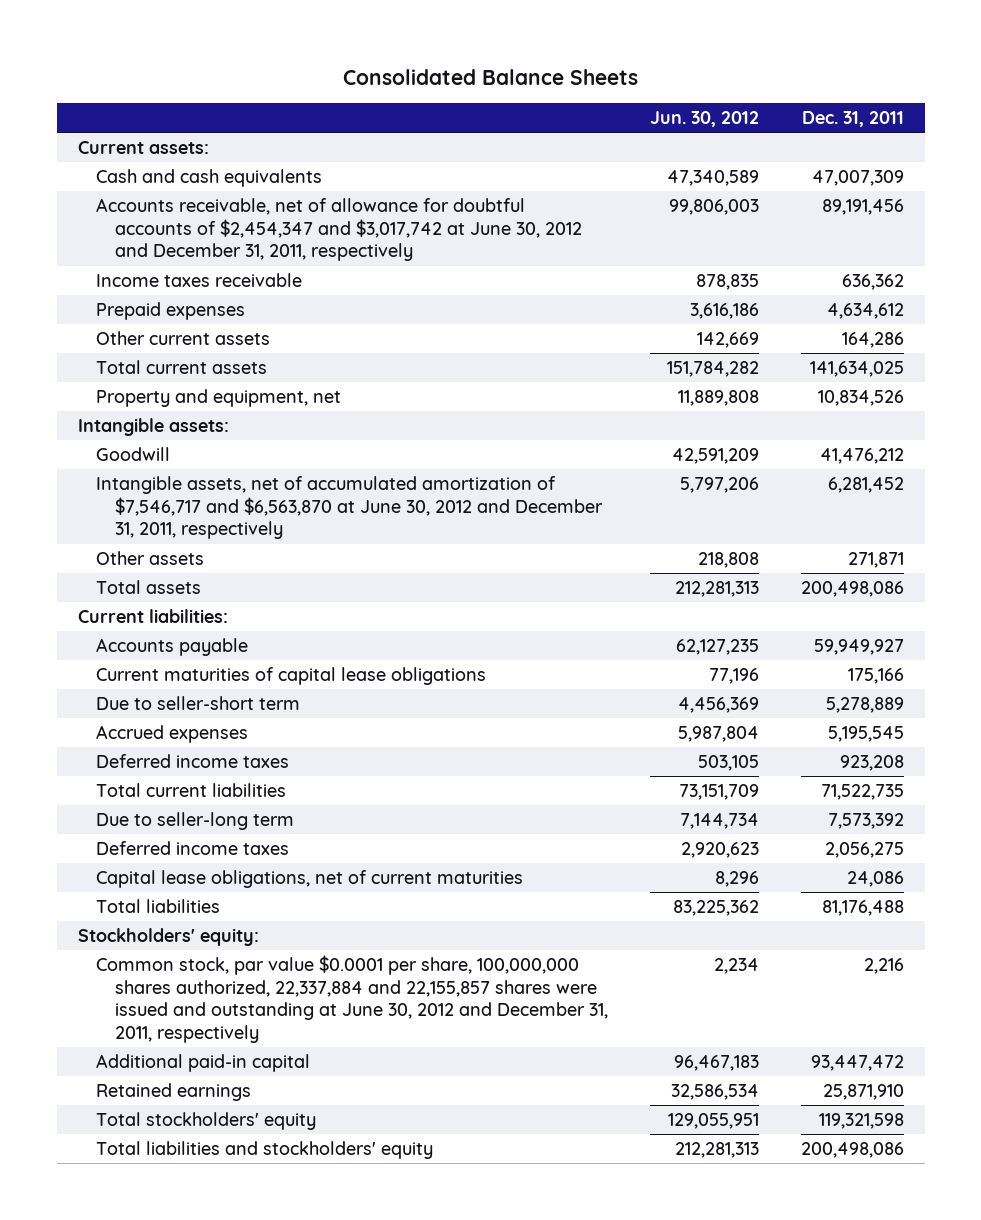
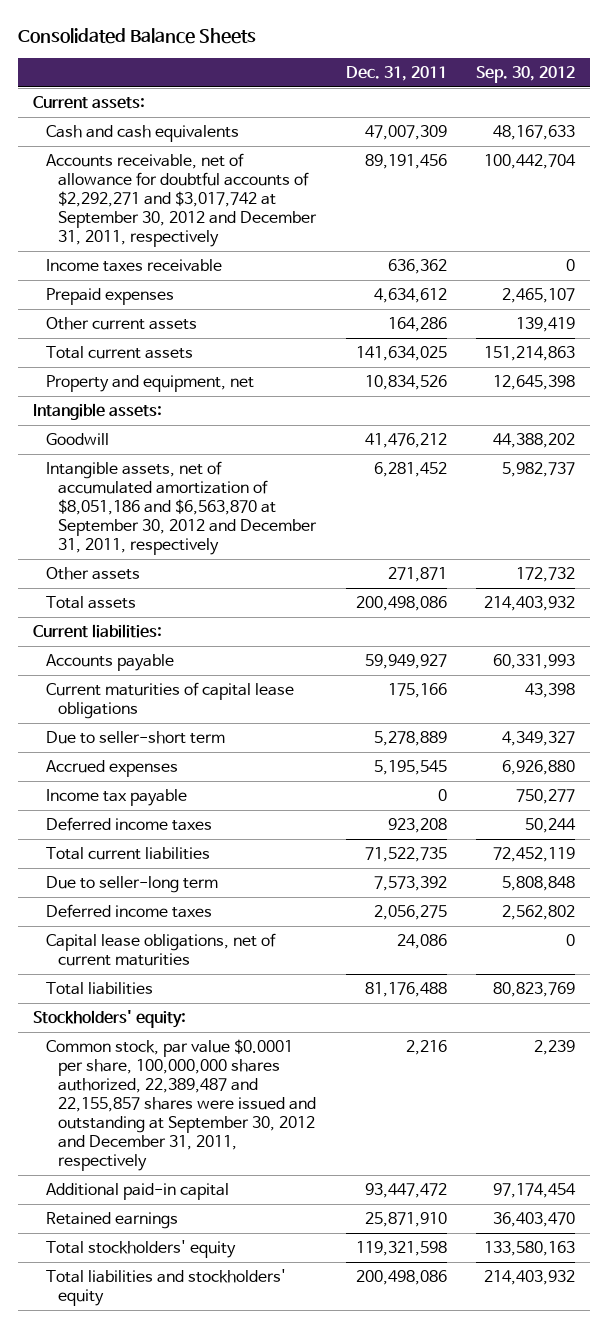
- | Jun. 30, 2012 | Dec. 31, 2011
+ | Dec. 31, 2011 | Sep. 30, 2012
- Accounts receivable, net of allowance for doubtful accounts of $2,454,347 and $3,017,742 at June 30, 2012 and December 31, 2011, respectively | 99,806,003 | 89,191,456
+ Accounts receivable, net of allowance for doubtful accounts of $2,292,271 and $3,017,742 at September 30, 2012 and December 31, 2011, respectively | 89,191,456 | 100,442,704
- Intangible assets, net of accumulated amortization of $7,546,717 and $6,563,870 at June 30, 2012 and December 31, 2011, respectively | 5,797,206 | 6,281,452
+ Intangible assets, net of accumulated amortization of $8,051,186 and $6,563,870 at September 30, 2012 and December 31, 2011, respectively | 6,281,452 | 5,982,737
+ Income tax payable | 0 | 750,277
- Common stock, par value $0.0001 per share, 100,000,000 shares authorized, 22,337,884 and 22,155,857 shares were issued and outstanding at June 30, 2012 and December 31, 2011, respectively | 2,234 | 2,216
+ Common stock, par value $0.0001 per share, 100,000,000 shares authorized, 22,389,487 and 22,155,857 shares were issued and outstanding at September 30, 2012 and December 31, 2011, respectively | 2,216 | 2,239

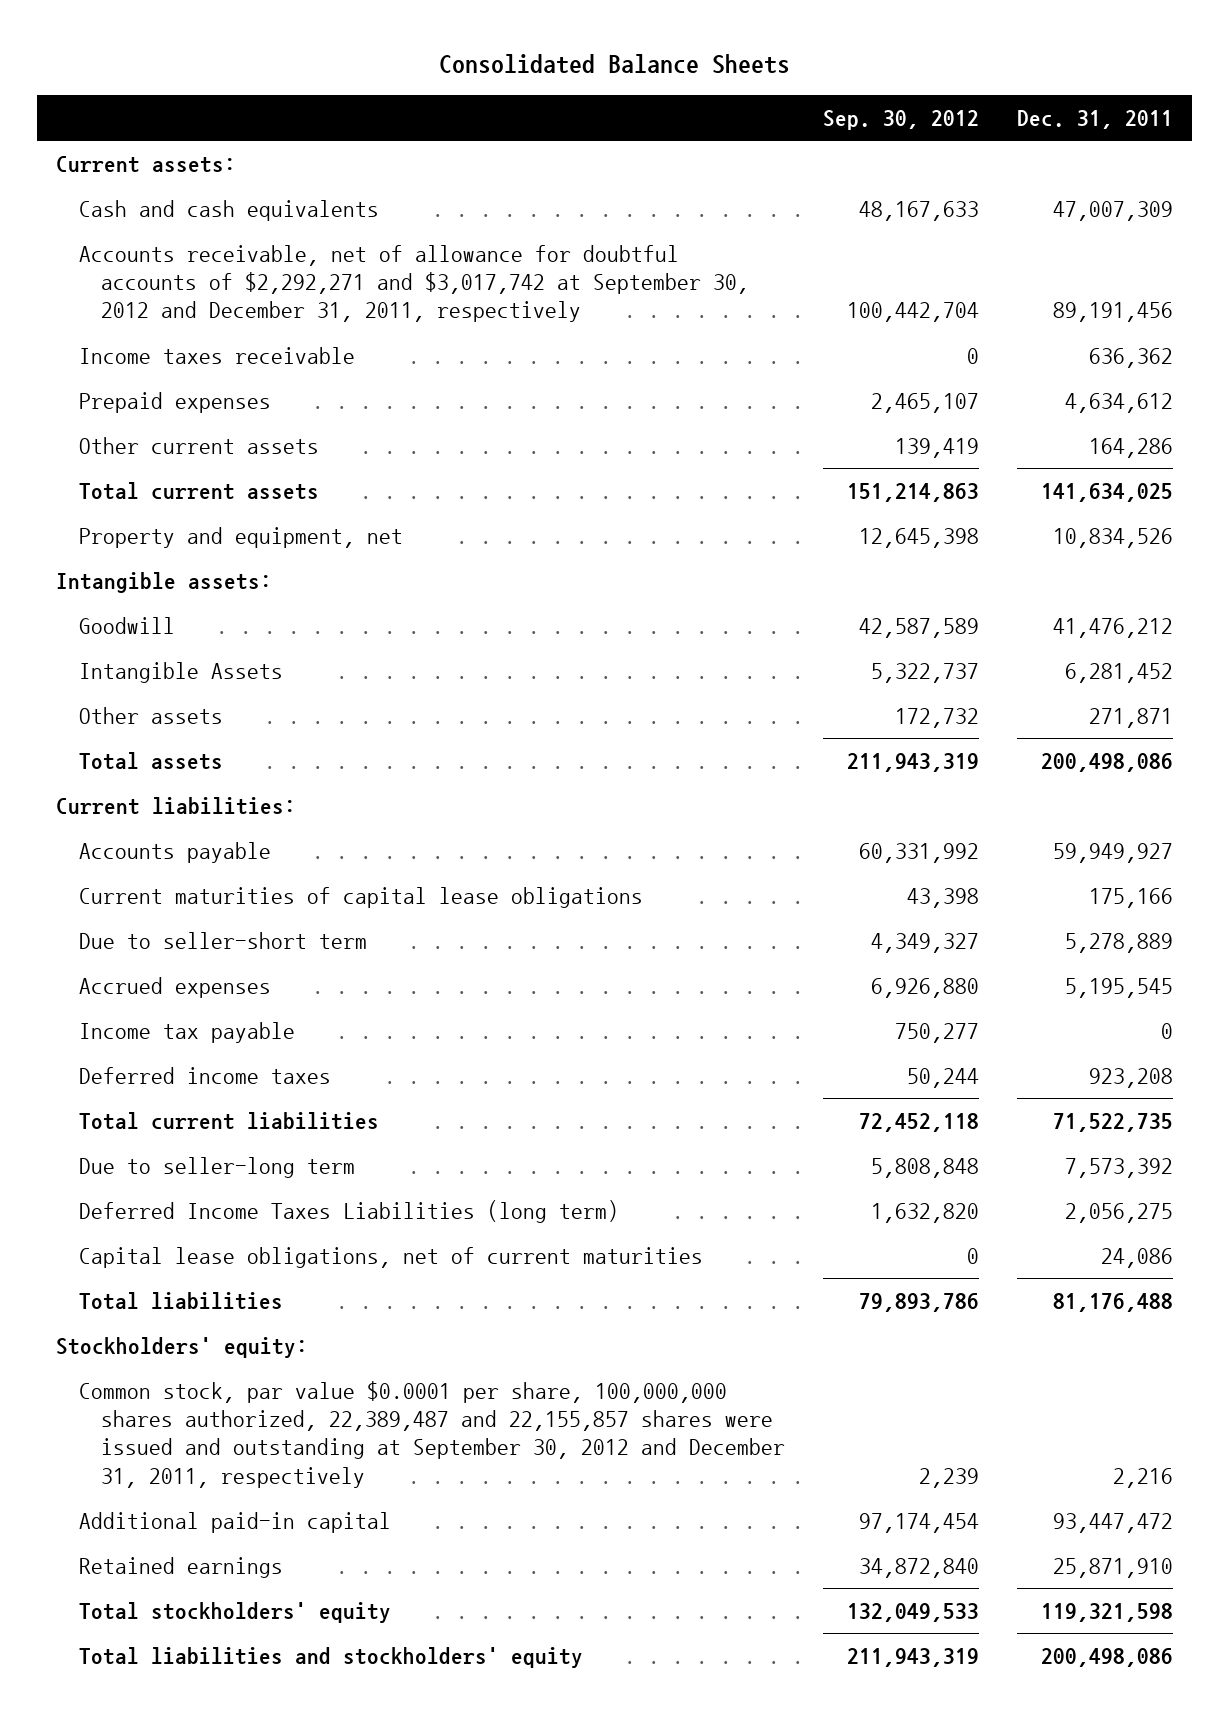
- | Dec. 31, 2011 | Sep. 30, 2012
+ | Sep. 30, 2012 | Dec. 31, 2011
- Goodwill | 41,476,212 | 44,388,202
- Intangible assets, net of accumulated amortization of $8,051,186 and $6,563,870 at September 30, 2012 and December 31, 2011, respectively | 6,281,452 | 5,982,737
+ Goodwill | 42,587,589 | 41,476,212
+ Intangible Assets | 5,322,737 | 6,281,452
- Total assets | 200,498,086 | 214,403,932
+ Total assets | 211,943,319 | 200,498,086
- Accounts payable | 59,949,927 | 60,331,993
+ Accounts payable | 60,331,992 | 59,949,927
- Total current liabilities | 71,522,735 | 72,452,119
+ Total current liabilities | 72,452,118 | 71,522,735
- Deferred income taxes | 2,056,275 | 2,562,802
+ Deferred Income Taxes Liabilities (long term) | 1,632,820 | 2,056,275
- Total liabilities | 81,176,488 | 80,823,769
+ Total liabilities | 79,893,786 | 81,176,488
- Retained earnings | 25,871,910 | 36,403,470
- Total stockholders' equity | 119,321,598 | 133,580,163
- Total liabilities and stockholders' equity | 200,498,086 | 214,403,932
+ Retained earnings | 34,872,840 | 25,871,910
+ Total stockholders' equity | 132,049,533 | 119,321,598
+ Total liabilities and stockholders' equity | 211,943,319 | 200,498,086

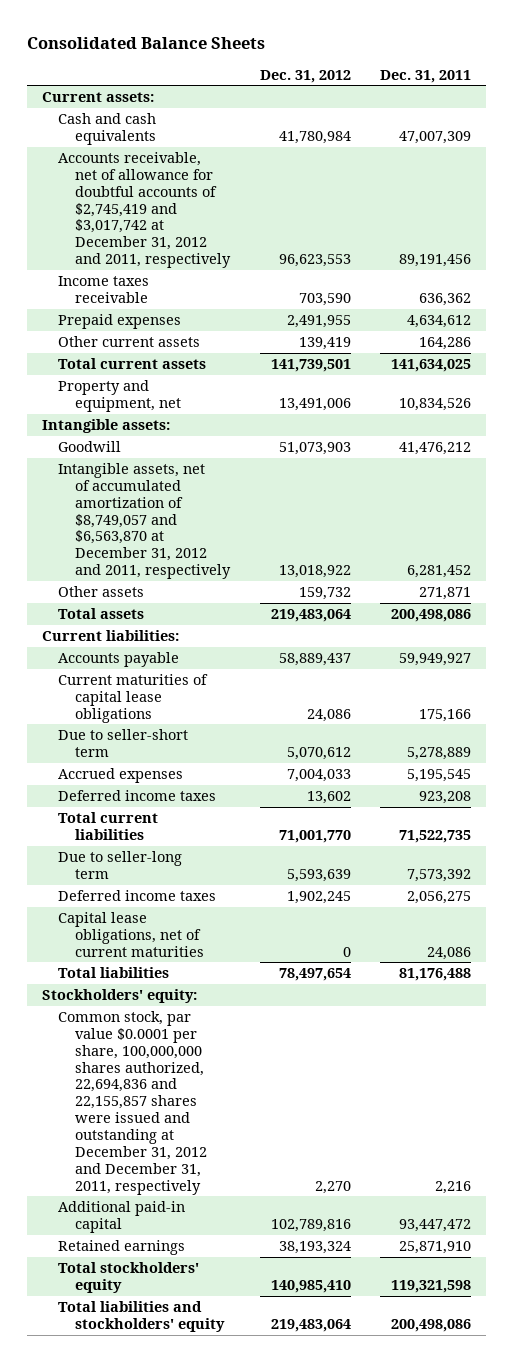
- | Sep. 30, 2012 | Dec. 31, 2011
+ | Dec. 31, 2012 | Dec. 31, 2011
- Accounts receivable, net of allowance for doubtful accounts of $2,292,271 and $3,017,742 at September 30, 2012 and December 31, 2011, respectively | 100,442,704 | 89,191,456
+ Accounts receivable, net of allowance for doubtful accounts of $2,745,419 and $3,017,742 at December 31, 2012 and 2011, respectively | 96,623,553 | 89,191,456
- Intangible Assets | 5,322,737 | 6,281,452
+ Intangible assets, net of accumulated amortization of $8,749,057 and $6,563,870 at December 31, 2012 and 2011, respectively | 13,018,922 | 6,281,452
- Income tax payable | 750,277 | 0
- Deferred Income Taxes Liabilities (long term) | 1,632,820 | 2,056,275
+ Deferred income taxes | 1,902,245 | 2,056,275
- Common stock, par value $0.0001 per share, 100,000,000 shares authorized, 22,389,487 and 22,155,857 shares were issued and outstanding at September 30, 2012 and December 31, 2011, respectively | 2,239 | 2,216
+ Common stock, par value $0.0001 per share, 100,000,000 shares authorized, 22,694,836 and 22,155,857 shares were issued and outstanding at December 31, 2012 and December 31, 2011, respectively | 2,270 | 2,216

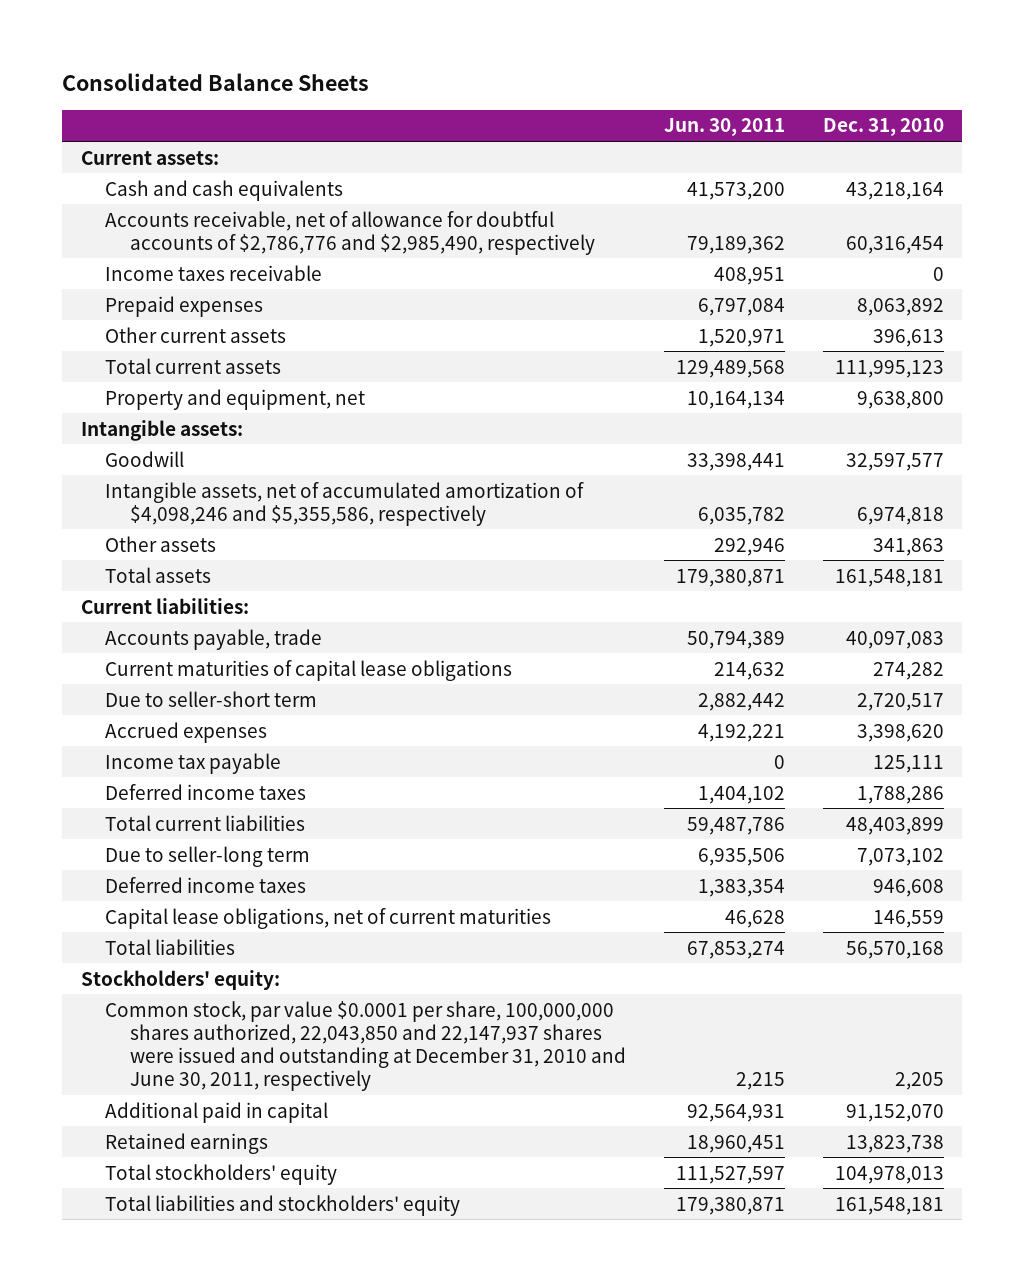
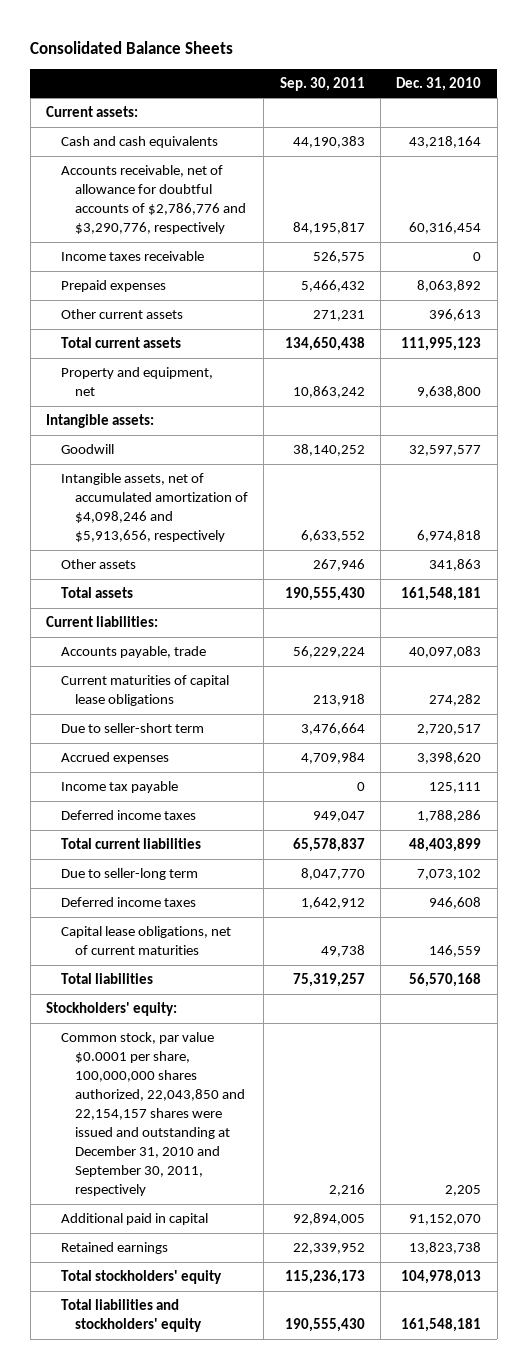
- | Jun. 30, 2011 | Dec. 31, 2010
+ | Sep. 30, 2011 | Dec. 31, 2010
- Accounts receivable, net of allowance for doubtful accounts of $2,786,776 and $2,985,490, respectively | 79,189,362 | 60,316,454
+ Accounts receivable, net of allowance for doubtful accounts of $2,786,776 and $3,290,776, respectively | 84,195,817 | 60,316,454
- Intangible assets, net of accumulated amortization of $4,098,246 and $5,355,586, respectively | 6,035,782 | 6,974,818
+ Intangible assets, net of accumulated amortization of $4,098,246 and $5,913,656, respectively | 6,633,552 | 6,974,818
- Common stock, par value $0.0001 per share, 100,000,000 shares authorized, 22,043,850 and 22,147,937 shares were issued and outstanding at December 31, 2010 and June 30, 2011, respectively | 2,215 | 2,205
+ Common stock, par value $0.0001 per share, 100,000,000 shares authorized, 22,043,850 and 22,154,157 shares were issued and outstanding at December 31, 2010 and September 30, 2011, respectively | 2,216 | 2,205

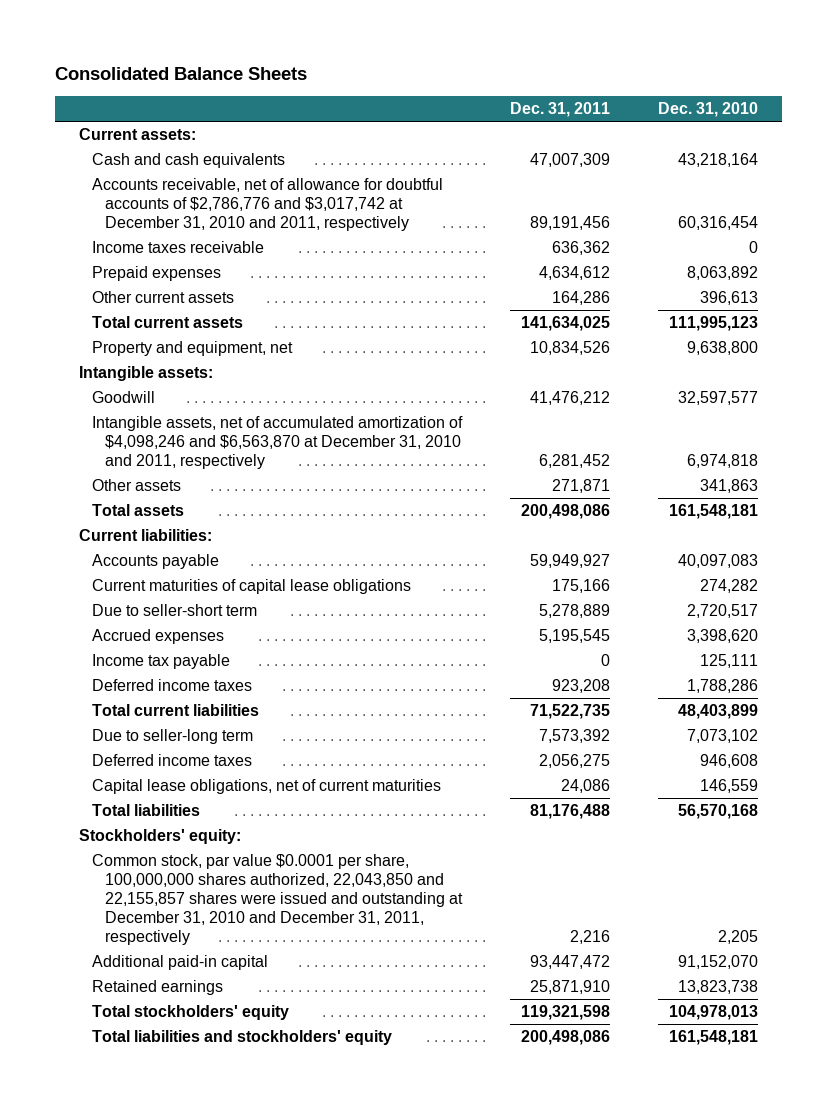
- | Sep. 30, 2011 | Dec. 31, 2010
+ | Dec. 31, 2011 | Dec. 31, 2010
- Accounts receivable, net of allowance for doubtful accounts of $2,786,776 and $3,290,776, respectively | 84,195,817 | 60,316,454
+ Accounts receivable, net of allowance for doubtful accounts of $2,786,776 and $3,017,742 at December 31, 2010 and 2011, respectively | 89,191,456 | 60,316,454
- Intangible assets, net of accumulated amortization of $4,098,246 and $5,913,656, respectively | 6,633,552 | 6,974,818
+ Intangible assets, net of accumulated amortization of $4,098,246 and $6,563,870 at December 31, 2010 and 2011, respectively | 6,281,452 | 6,974,818
- Accounts payable, trade | 56,229,224 | 40,097,083
+ Accounts payable | 59,949,927 | 40,097,083
- Common stock, par value $0.0001 per share, 100,000,000 shares authorized, 22,043,850 and 22,154,157 shares were issued and outstanding at December 31, 2010 and September 30, 2011, respectively | 2,216 | 2,205
- Additional paid in capital | 92,894,005 | 91,152,070
+ Common stock, par value $0.0001 per share, 100,000,000 shares authorized, 22,043,850 and 22,155,857 shares were issued and outstanding at December 31, 2010 and December 31, 2011, respectively | 2,216 | 2,205
+ Additional paid-in capital | 93,447,472 | 91,152,070

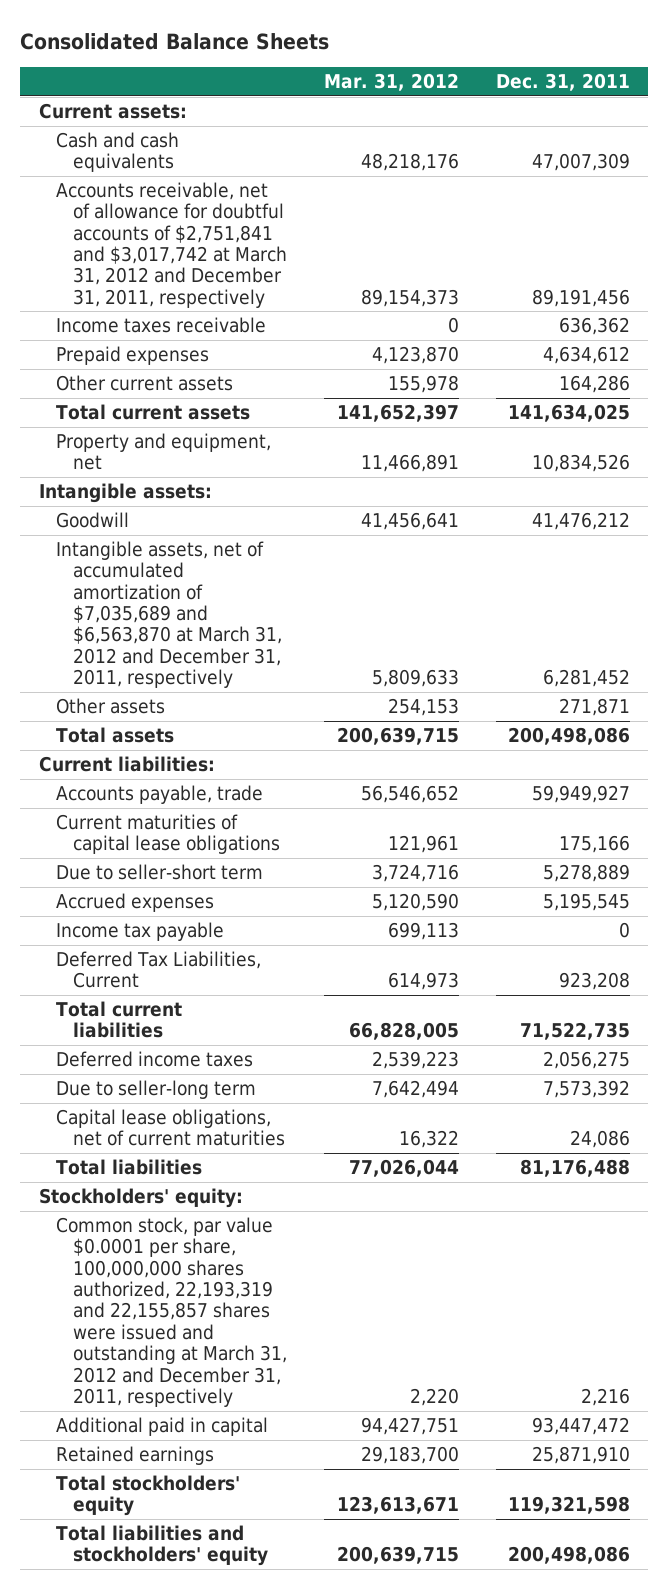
- | Dec. 31, 2011 | Dec. 31, 2010
+ | Mar. 31, 2012 | Dec. 31, 2011
- Accounts receivable, net of allowance for doubtful accounts of $2,786,776 and $3,017,742 at December 31, 2010 and 2011, respectively | 89,191,456 | 60,316,454
+ Accounts receivable, net of allowance for doubtful accounts of $2,751,841 and $3,017,742 at March 31, 2012 and December 31, 2011, respectively | 89,154,373 | 89,191,456
- Intangible assets, net of accumulated amortization of $4,098,246 and $6,563,870 at December 31, 2010 and 2011, respectively | 6,281,452 | 6,974,818
+ Intangible assets, net of accumulated amortization of $7,035,689 and $6,563,870 at March 31, 2012 and December 31, 2011, respectively | 5,809,633 | 6,281,452
- Accounts payable | 59,949,927 | 40,097,083
+ Accounts payable, trade | 56,546,652 | 59,949,927
- Deferred income taxes | 923,208 | 1,788,286
+ Deferred Tax Liabilities, Current | 614,973 | 923,208
moved down: Due to seller-long term | 7,642,494 | 7,573,392
- Common stock, par value $0.0001 per share, 100,000,000 shares authorized, 22,043,850 and 22,155,857 shares were issued and outstanding at December 31, 2010 and December 31, 2011, respectively | 2,216 | 2,205
- Additional paid-in capital | 93,447,472 | 91,152,070
+ Common stock, par value $0.0001 per share, 100,000,000 shares authorized, 22,193,319 and 22,155,857 shares were issued and outstanding at March 31, 2012 and December 31, 2011, respectively | 2,220 | 2,216
+ Additional paid in capital | 94,427,751 | 93,447,472

